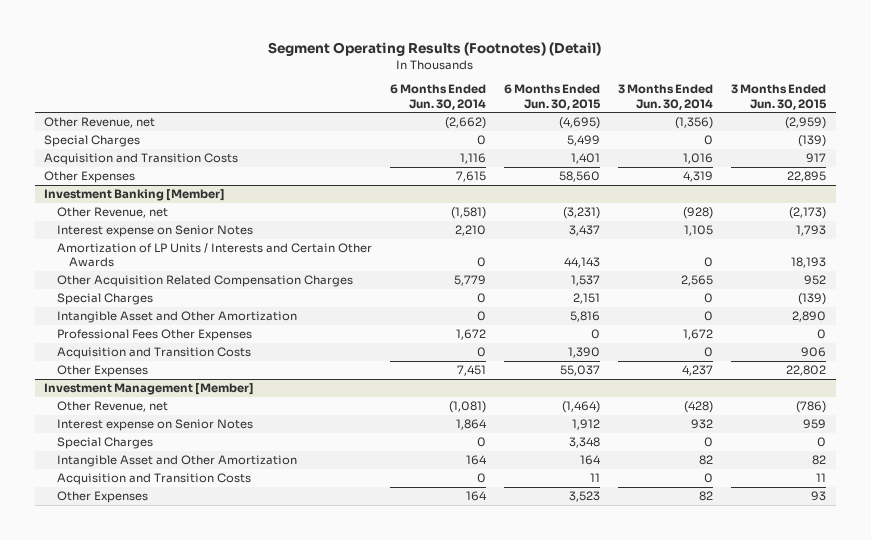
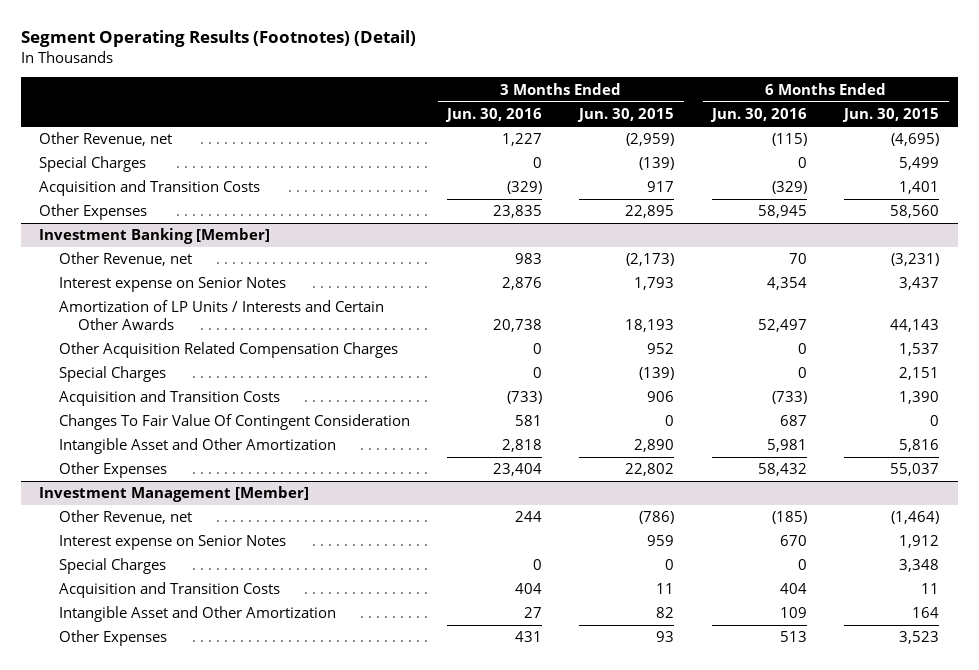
- | 6 Months Ended Jun. 30, 2014 | 6 Months Ended Jun. 30, 2015 | 3 Months Ended Jun. 30, 2014 | 3 Months Ended Jun. 30, 2015
+ | 3 Months Ended Jun. 30, 2016 | 3 Months Ended Jun. 30, 2015 | 6 Months Ended Jun. 30, 2016 | 6 Months Ended Jun. 30, 2015
@ Investment Banking [Member]
- Professional Fees Other Expenses | 1,672 | 0 | 1,672 | 0
+ Changes To Fair Value Of Contingent Consideration | 581 | 0 | 687 | 0
moved down: Intangible Asset and Other Amortization | 2,818 | 2,890 | 5,981 | 5,816
@ Investment Management [Member]
moved down: Intangible Asset and Other Amortization | 27 | 82 | 109 | 164

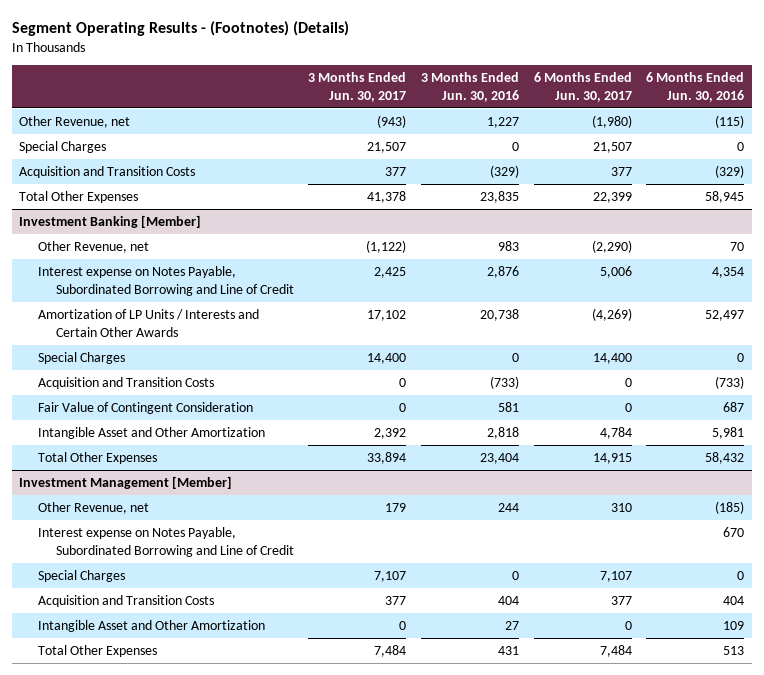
- Segment Operating Results (Footnotes) (Detail)
+ Segment Operating Results - (Footnotes) (Details)
- | 3 Months Ended Jun. 30, 2016 | 3 Months Ended Jun. 30, 2015 | 6 Months Ended Jun. 30, 2016 | 6 Months Ended Jun. 30, 2015
+ | 3 Months Ended Jun. 30, 2017 | 3 Months Ended Jun. 30, 2016 | 6 Months Ended Jun. 30, 2017 | 6 Months Ended Jun. 30, 2016
- Other Expenses | 23,835 | 22,895 | 58,945 | 58,560
+ Total Other Expenses | 41,378 | 23,835 | 22,399 | 58,945
@ Investment Banking [Member]
- Interest expense on Senior Notes | 2,876 | 1,793 | 4,354 | 3,437
+ Interest expense on Notes Payable, Subordinated Borrowing and Line of Credit | 2,425 | 2,876 | 5,006 | 4,354
- Other Acquisition Related Compensation Charges | 0 | 952 | 0 | 1,537
- Changes To Fair Value Of Contingent Consideration | 581 | 0 | 687 | 0
+ Fair Value of Contingent Consideration | 0 | 581 | 0 | 687
- Other Expenses | 23,404 | 22,802 | 58,432 | 55,037
+ Total Other Expenses | 33,894 | 23,404 | 14,915 | 58,432
@ Investment Management [Member]
- Interest expense on Senior Notes | | 959 | 670 | 1,912
+ Interest expense on Notes Payable, Subordinated Borrowing and Line of Credit | | | | 670
- Other Expenses | 431 | 93 | 513 | 3,523
+ Total Other Expenses | 7,484 | 431 | 7,484 | 513

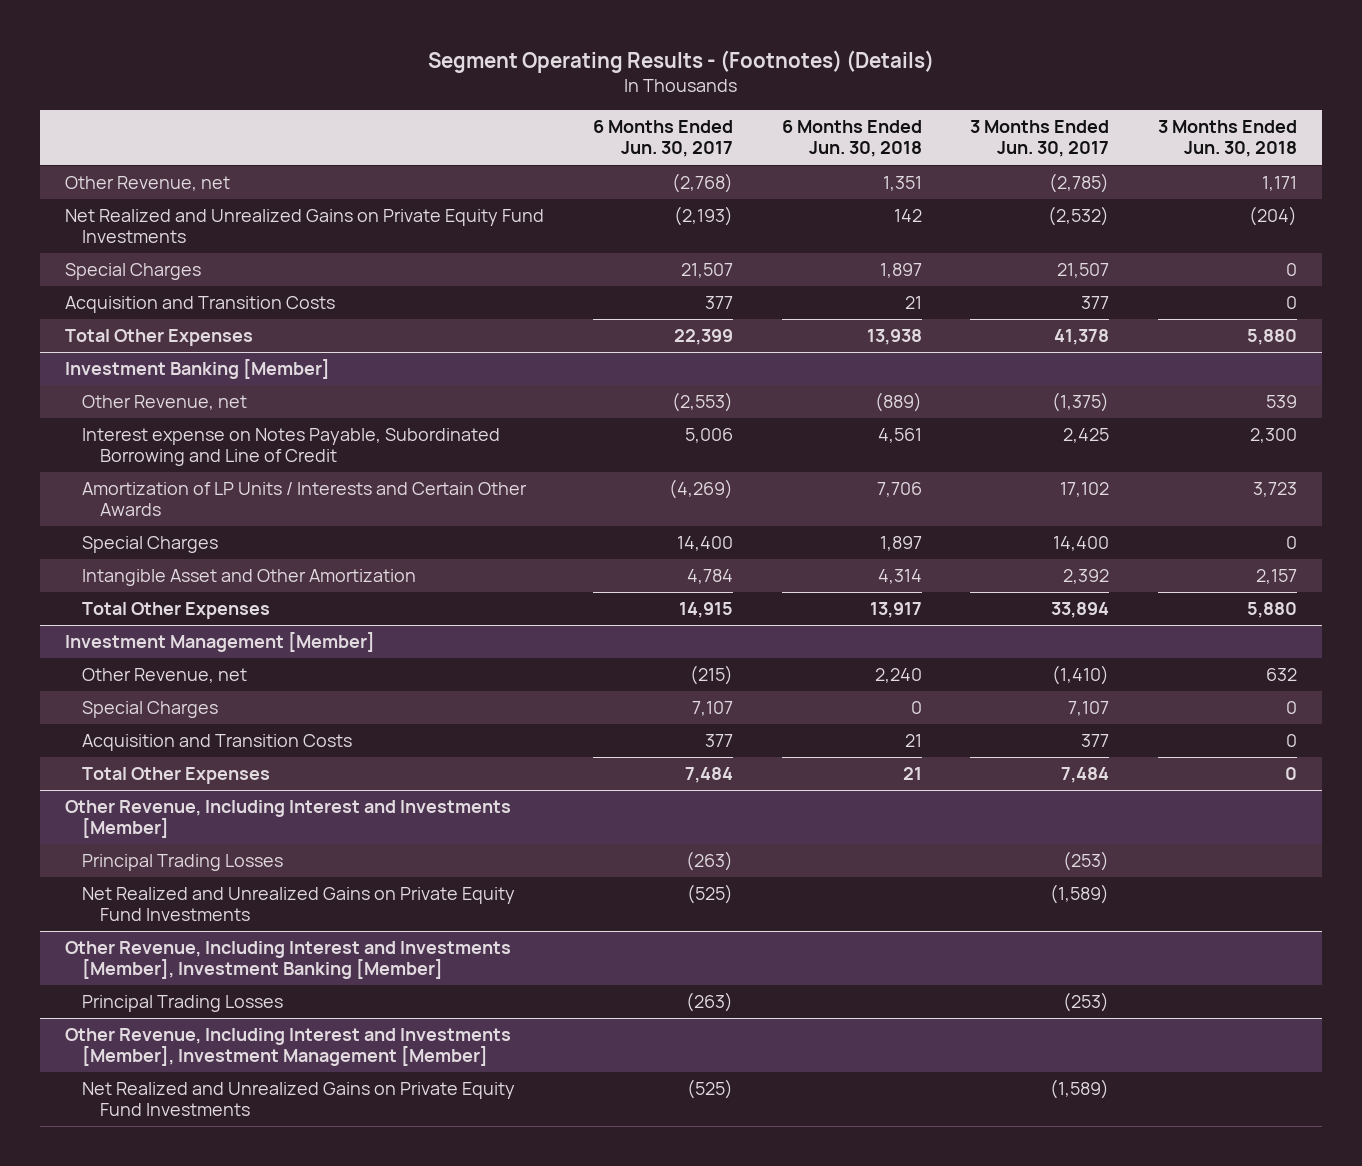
- | 3 Months Ended Jun. 30, 2017 | 3 Months Ended Jun. 30, 2016 | 6 Months Ended Jun. 30, 2017 | 6 Months Ended Jun. 30, 2016
+ | 6 Months Ended Jun. 30, 2017 | 6 Months Ended Jun. 30, 2018 | 3 Months Ended Jun. 30, 2017 | 3 Months Ended Jun. 30, 2018
- Other Revenue, net | (943) | 1,227 | (1,980) | (115)
+ Other Revenue, net | (2,768) | 1,351 | (2,785) | 1,171
+ Net Realized and Unrealized Gains on Private Equity Fund Investments | (2,193) | 142 | (2,532) | (204)
@ Investment Banking [Member]
- Other Revenue, net | (1,122) | 983 | (2,290) | 70
+ Other Revenue, net | (2,553) | (889) | (1,375) | 539
- Acquisition and Transition Costs | 0 | (733) | 0 | (733)
- Fair Value of Contingent Consideration | 0 | 581 | 0 | 687
@ Investment Management [Member]
- Other Revenue, net | 179 | 244 | 310 | (185)
- Interest expense on Notes Payable, Subordinated Borrowing and Line of Credit | | | | 670
+ Other Revenue, net | (215) | 2,240 | (1,410) | 632
- Intangible Asset and Other Amortization | 0 | 27 | 0 | 109
+ Other Revenue, Including Interest and Investments [Member]
+ Principal Trading Losses | (263) | | (253) |
+ Net Realized and Unrealized Gains on Private Equity Fund Investments | (525) | | (1,589) |
+ Other Revenue, Including Interest and Investments [Member], Investment Banking [Member]
+ Principal Trading Losses | (263) | | (253) |
+ Other Revenue, Including Interest and Investments [Member], Investment Management [Member]
+ Net Realized and Unrealized Gains on Private Equity Fund Investments | (525) | | (1,589) |

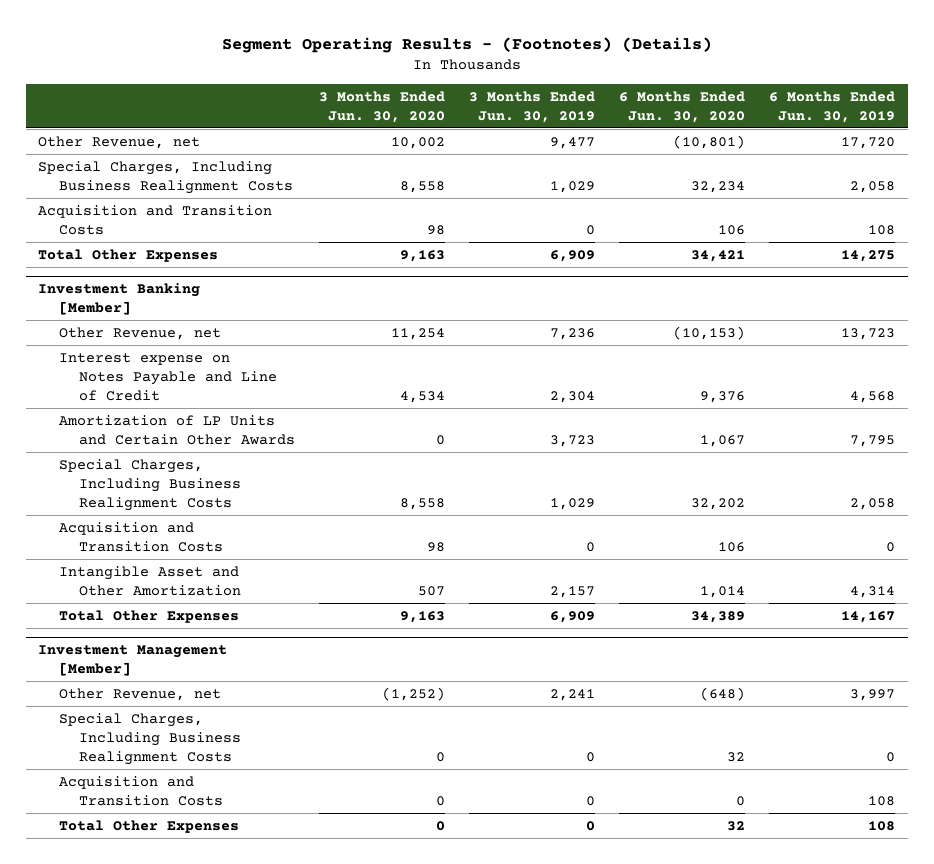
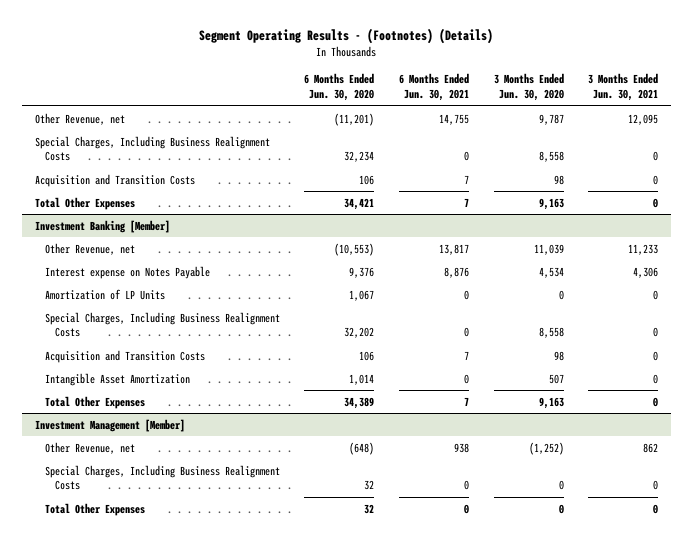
- | 3 Months Ended Jun. 30, 2020 | 3 Months Ended Jun. 30, 2019 | 6 Months Ended Jun. 30, 2020 | 6 Months Ended Jun. 30, 2019
+ | 6 Months Ended Jun. 30, 2020 | 6 Months Ended Jun. 30, 2021 | 3 Months Ended Jun. 30, 2020 | 3 Months Ended Jun. 30, 2021
- Other Revenue, net | 10,002 | 9,477 | (10,801) | 17,720
+ Other Revenue, net | (11,201) | 14,755 | 9,787 | 12,095
@ Investment Banking [Member]
- Other Revenue, net | 11,254 | 7,236 | (10,153) | 13,723
- Interest expense on Notes Payable and Line of Credit | 4,534 | 2,304 | 9,376 | 4,568
- Amortization of LP Units and Certain Other Awards | 0 | 3,723 | 1,067 | 7,795
+ Other Revenue, net | (10,553) | 13,817 | 11,039 | 11,233
+ Interest expense on Notes Payable | 9,376 | 8,876 | 4,534 | 4,306
+ Amortization of LP Units | 1,067 | 0 | 0 | 0
- Intangible Asset and Other Amortization | 507 | 2,157 | 1,014 | 4,314
+ Intangible Asset Amortization | 1,014 | 0 | 507 | 0
@ Investment Management [Member]
- Acquisition and Transition Costs | 0 | 0 | 0 | 108

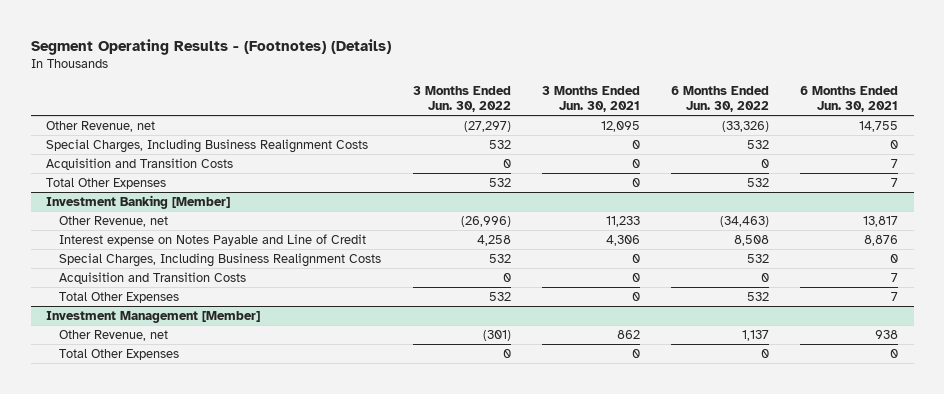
- | 6 Months Ended Jun. 30, 2020 | 6 Months Ended Jun. 30, 2021 | 3 Months Ended Jun. 30, 2020 | 3 Months Ended Jun. 30, 2021
+ | 3 Months Ended Jun. 30, 2022 | 3 Months Ended Jun. 30, 2021 | 6 Months Ended Jun. 30, 2022 | 6 Months Ended Jun. 30, 2021
@ Investment Banking [Member]
- Interest expense on Notes Payable | 9,376 | 8,876 | 4,534 | 4,306
- Amortization of LP Units | 1,067 | 0 | 0 | 0
+ Interest expense on Notes Payable and Line of Credit | 4,258 | 4,306 | 8,508 | 8,876
- Intangible Asset Amortization | 1,014 | 0 | 507 | 0
@ Investment Management [Member]
- Special Charges, Including Business Realignment Costs | 32 | 0 | 0 | 0

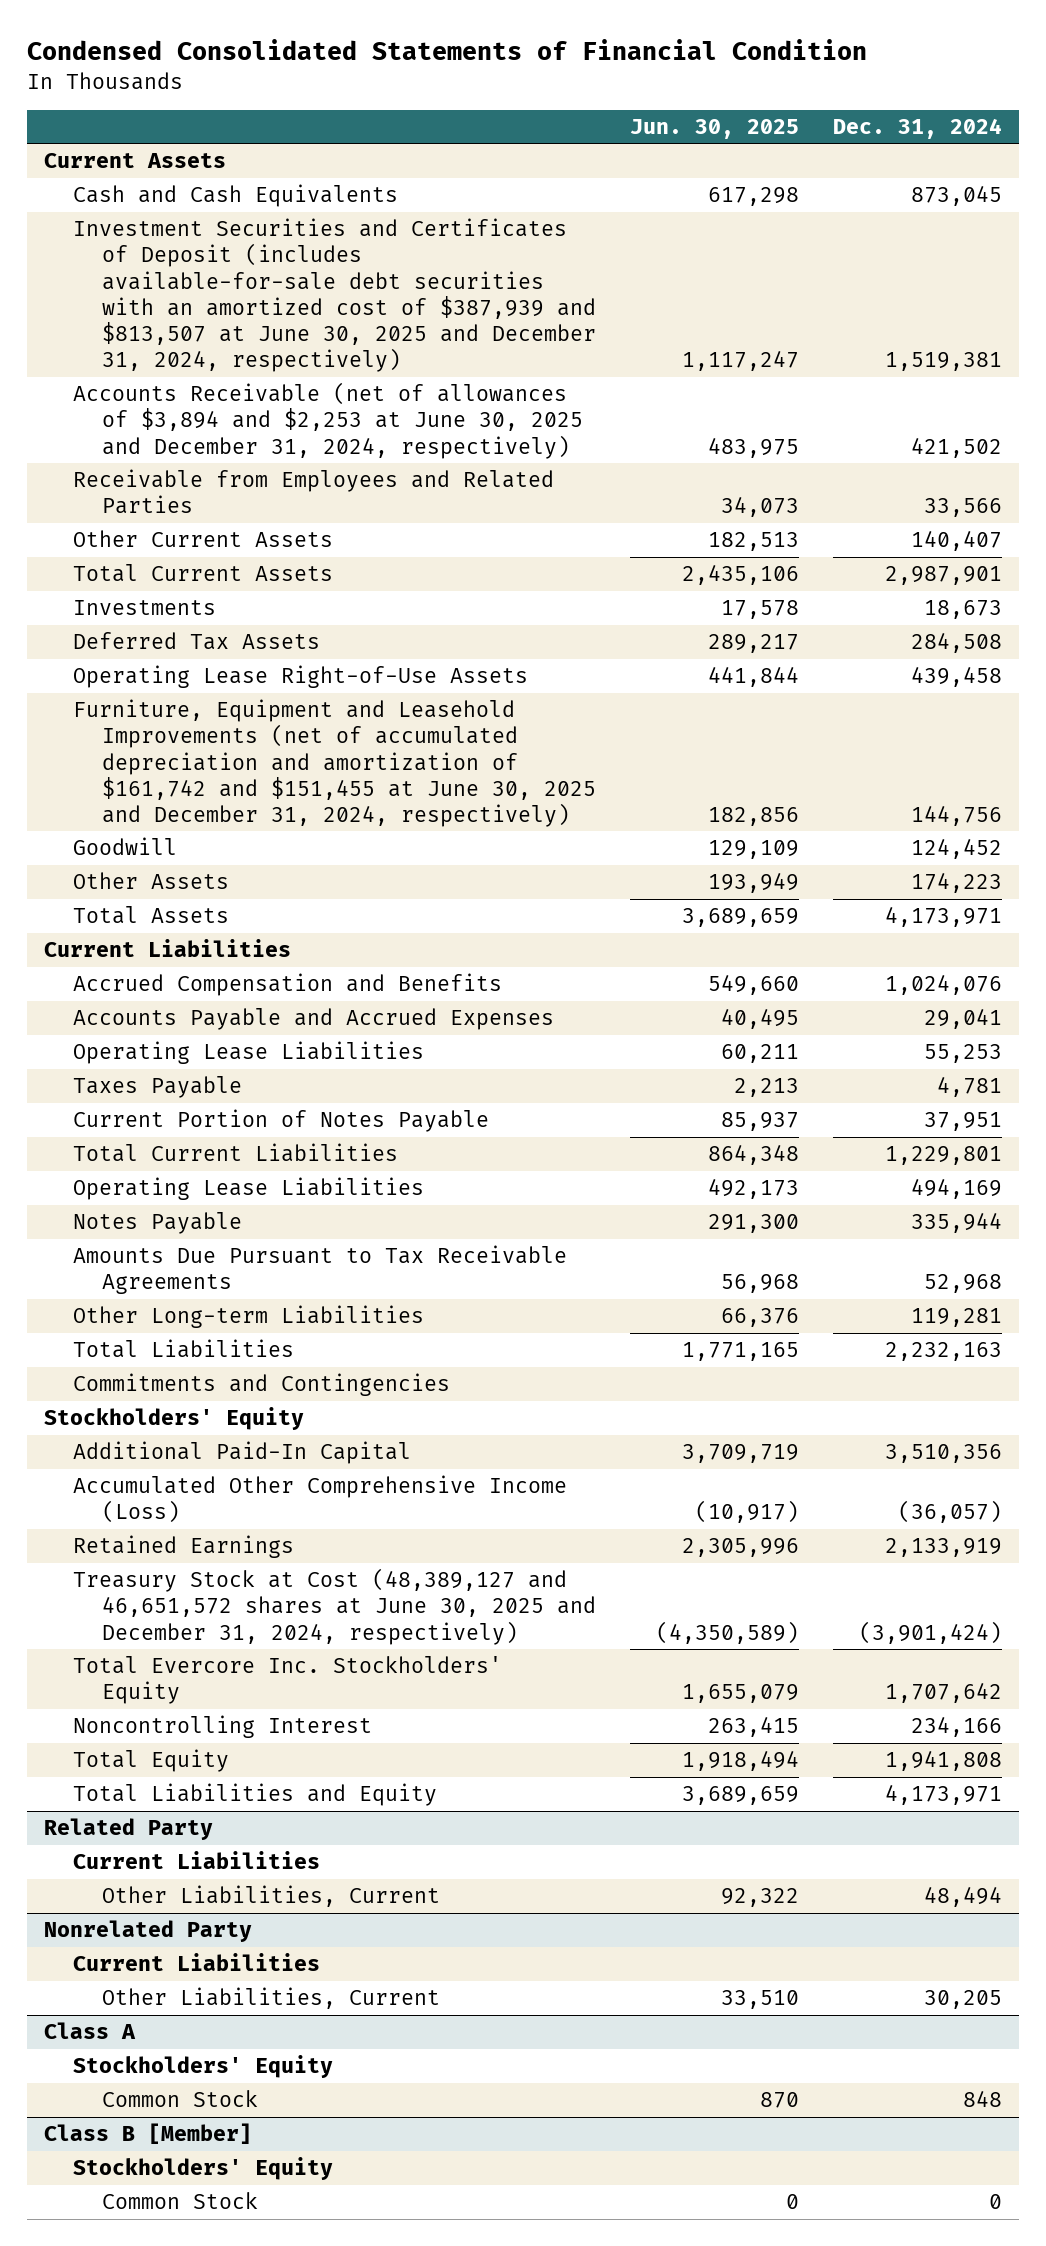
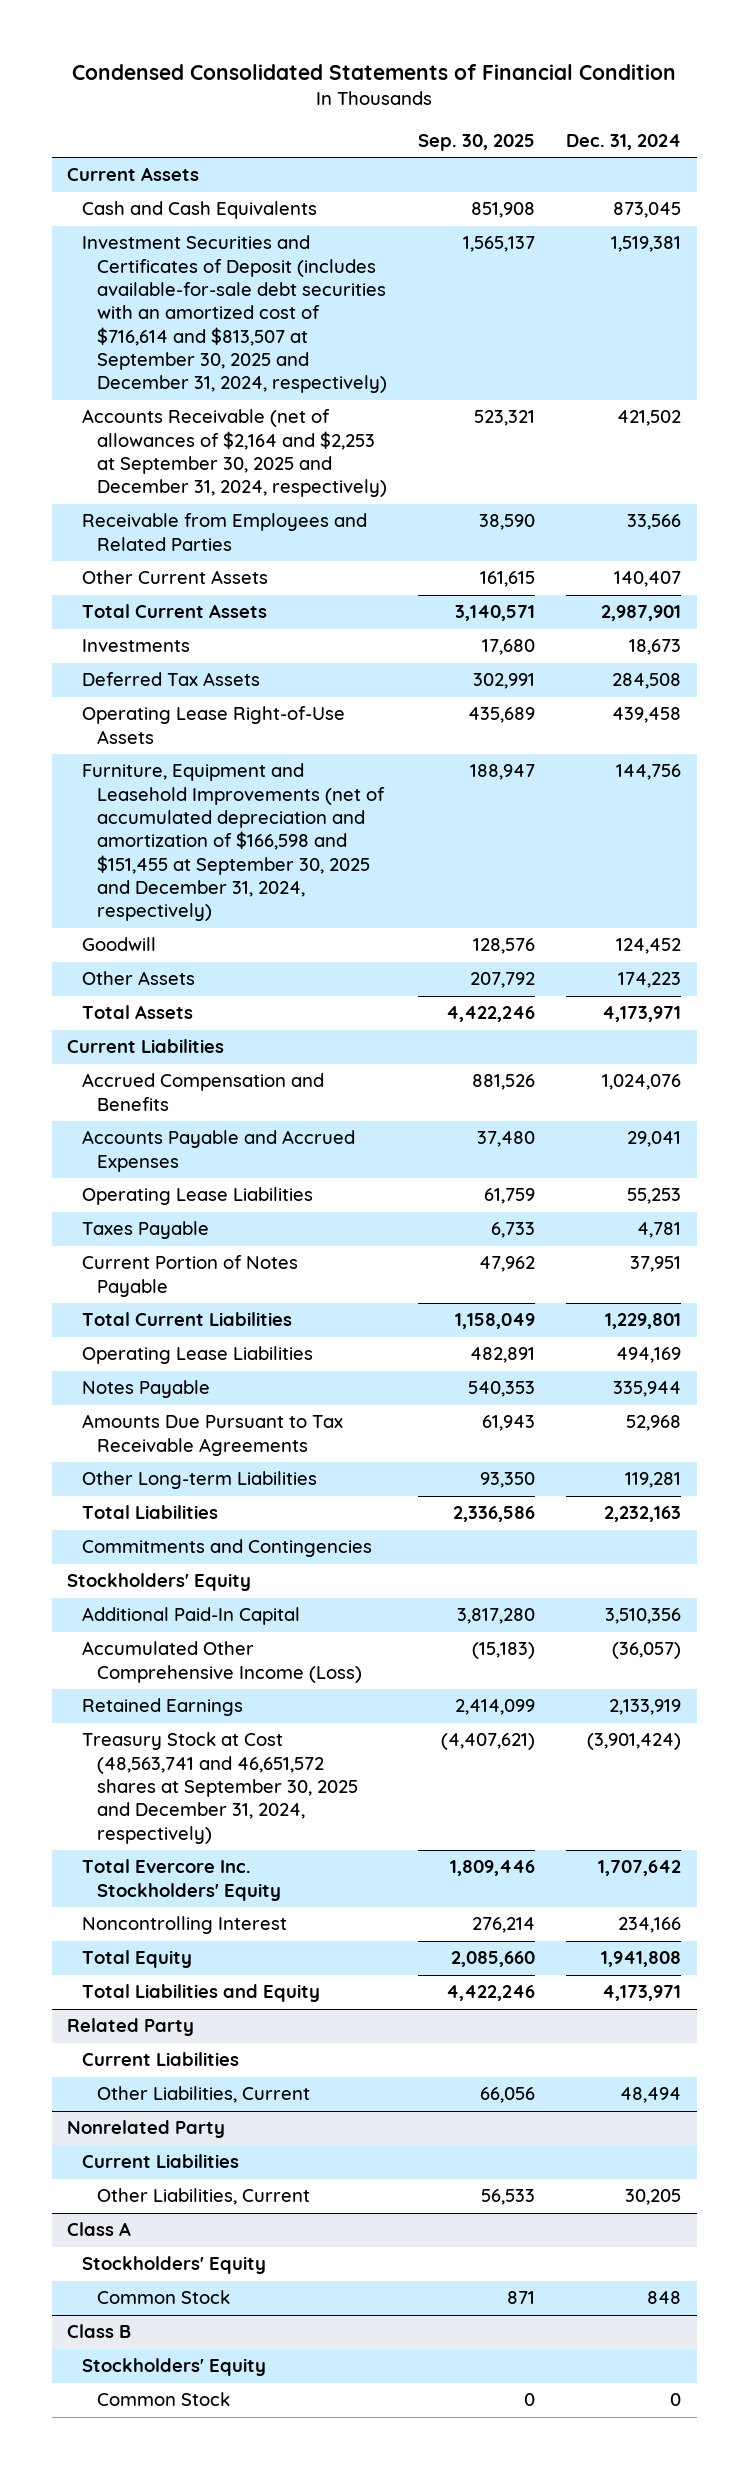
- | Jun. 30, 2025 | Dec. 31, 2024
+ | Sep. 30, 2025 | Dec. 31, 2024
- Investment Securities and Certificates of Deposit (includes available-for-sale debt securities with an amortized cost of $387,939 and $813,507 at June 30, 2025 and December 31, 2024, respectively) | 1,117,247 | 1,519,381
- Accounts Receivable (net of allowances of $3,894 and $2,253 at June 30, 2025 and December 31, 2024, respectively) | 483,975 | 421,502
+ Investment Securities and Certificates of Deposit (includes available-for-sale debt securities with an amortized cost of $716,614 and $813,507 at September 30, 2025 and December 31, 2024, respectively) | 1,565,137 | 1,519,381
+ Accounts Receivable (net of allowances of $2,164 and $2,253 at September 30, 2025 and December 31, 2024, respectively) | 523,321 | 421,502
- Furniture, Equipment and Leasehold Improvements (net of accumulated depreciation and amortization of $161,742 and $151,455 at June 30, 2025 and December 31, 2024, respectively) | 182,856 | 144,756
+ Furniture, Equipment and Leasehold Improvements (net of accumulated depreciation and amortization of $166,598 and $151,455 at September 30, 2025 and December 31, 2024, respectively) | 188,947 | 144,756
- Treasury Stock at Cost (48,389,127 and 46,651,572 shares at June 30, 2025 and December 31, 2024, respectively) | (4,350,589) | (3,901,424)
+ Treasury Stock at Cost (48,563,741 and 46,651,572 shares at September 30, 2025 and December 31, 2024, respectively) | (4,407,621) | (3,901,424)
- Class B [Member]
+ Class B

